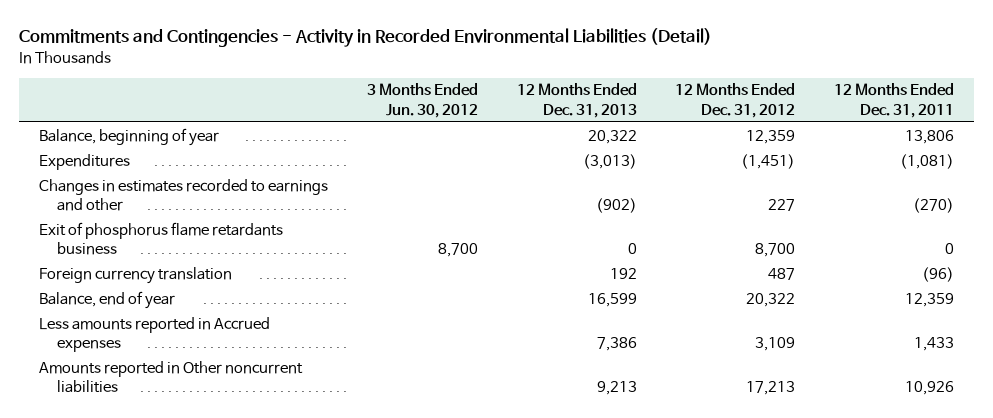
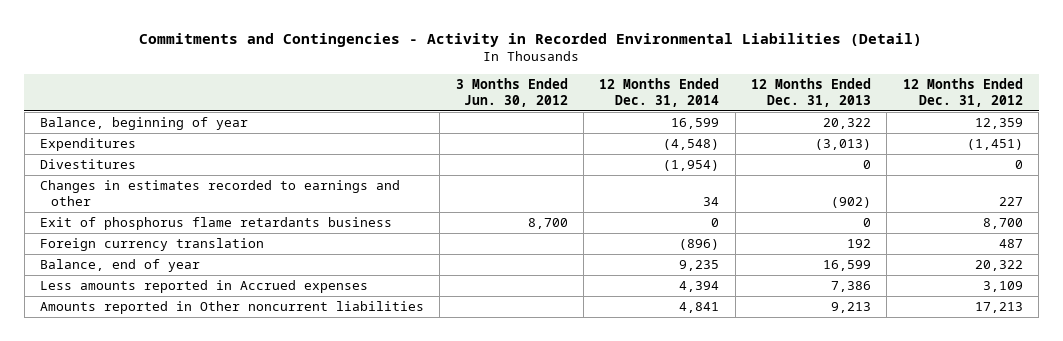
- | 3 Months Ended Jun. 30, 2012 | 12 Months Ended Dec. 31, 2013 | 12 Months Ended Dec. 31, 2012 | 12 Months Ended Dec. 31, 2011
+ | 3 Months Ended Jun. 30, 2012 | 12 Months Ended Dec. 31, 2014 | 12 Months Ended Dec. 31, 2013 | 12 Months Ended Dec. 31, 2012
+ Divestitures | | (1,954) | 0 | 0

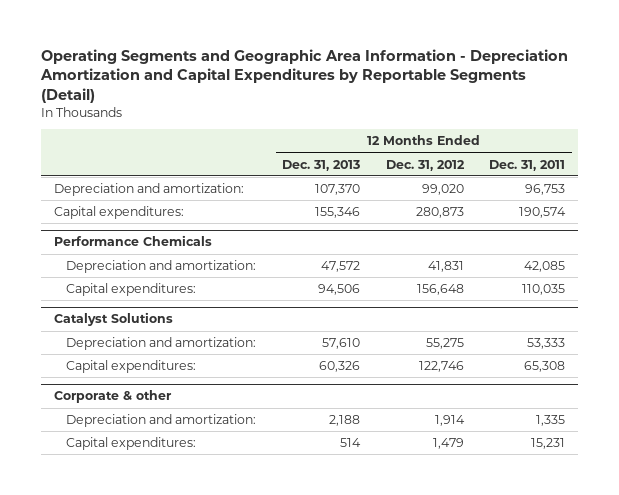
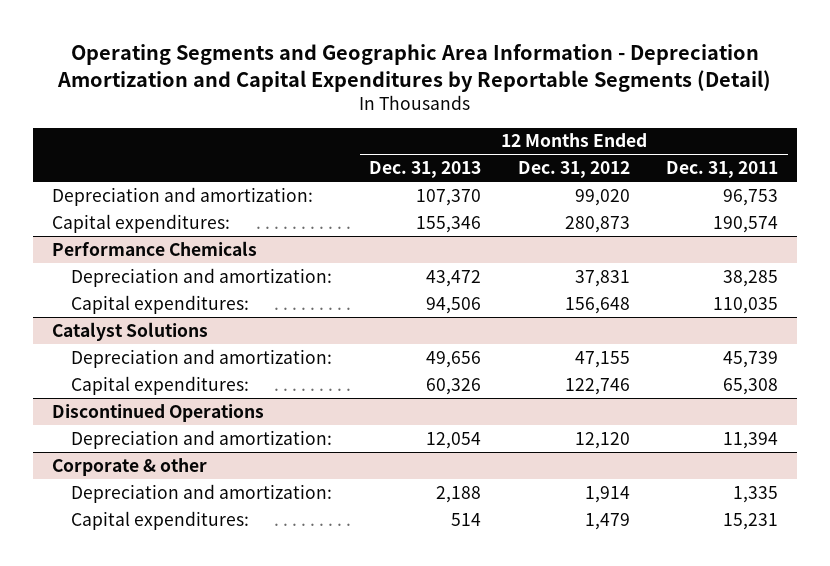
@ Performance Chemicals
- Depreciation and amortization: | 47,572 | 41,831 | 42,085
+ Depreciation and amortization: | 43,472 | 37,831 | 38,285
@ Catalyst Solutions
- Depreciation and amortization: | 57,610 | 55,275 | 53,333
+ Depreciation and amortization: | 49,656 | 47,155 | 45,739
+ Discontinued Operations
+ Depreciation and amortization: | 12,054 | 12,120 | 11,394

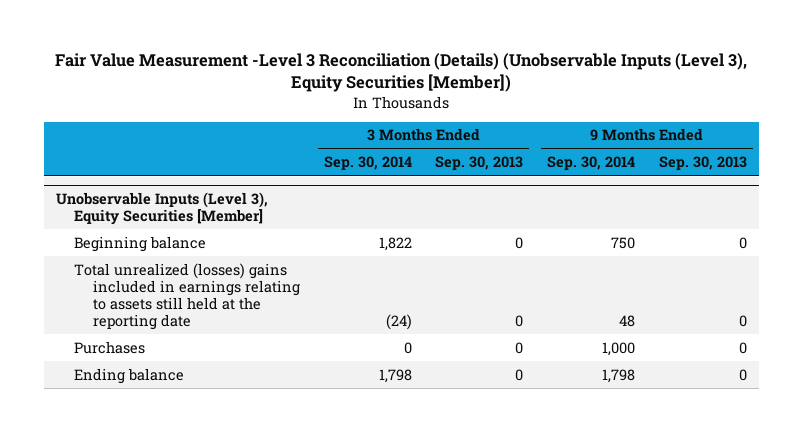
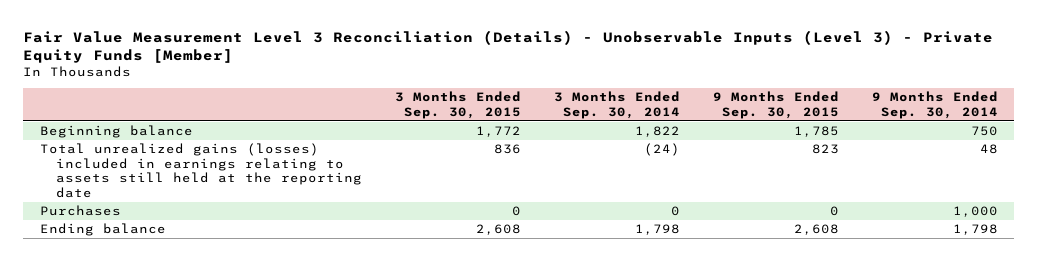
- Fair Value Measurement -Level 3 Reconciliation (Details) (Unobservable Inputs (Level 3), Equity Securities [Member])
+ Fair Value Measurement Level 3 Reconciliation (Details) - Unobservable Inputs (Level 3) - Private Equity Funds [Member]
- | 3 Months Ended Sep. 30, 2014 | 3 Months Ended Sep. 30, 2013 | 9 Months Ended Sep. 30, 2014 | 9 Months Ended Sep. 30, 2013
+ | 3 Months Ended Sep. 30, 2015 | 3 Months Ended Sep. 30, 2014 | 9 Months Ended Sep. 30, 2015 | 9 Months Ended Sep. 30, 2014
- Unobservable Inputs (Level 3), Equity Securities [Member]
- Total unrealized (losses) gains included in earnings relating to assets still held at the reporting date | (24) | 0 | 48 | 0
+ Total unrealized gains (losses) included in earnings relating to assets still held at the reporting date | 836 | (24) | 823 | 48

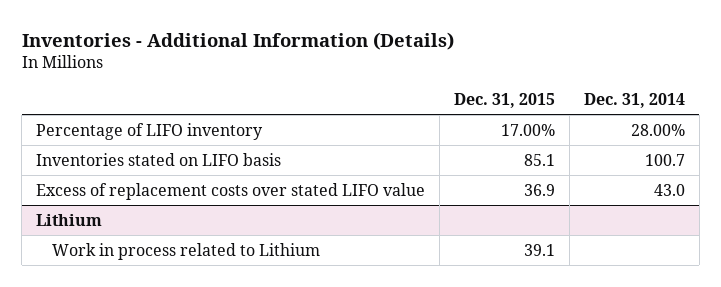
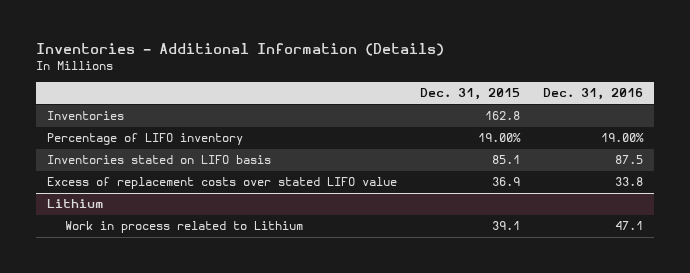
- | Dec. 31, 2015 | Dec. 31, 2014
+ | Dec. 31, 2015 | Dec. 31, 2016
- Percentage of LIFO inventory | 17.00% | 28.00%
+ Inventories | 162.8 |
+ Percentage of LIFO inventory | 19.00% | 19.00%

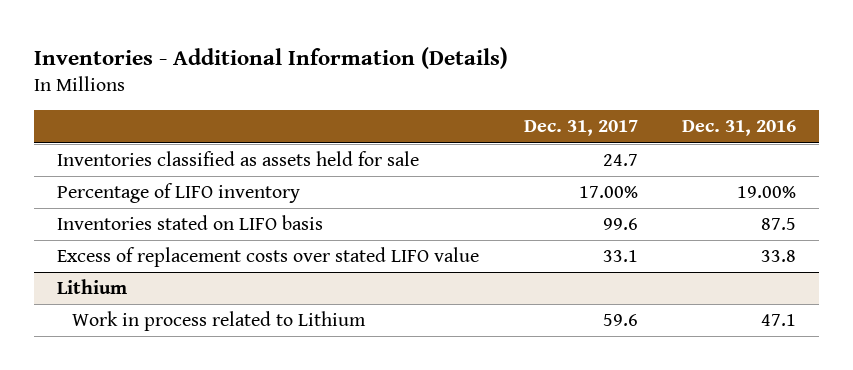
- | Dec. 31, 2015 | Dec. 31, 2016
+ | Dec. 31, 2017 | Dec. 31, 2016
- Inventories | 162.8 |
+ Inventories classified as assets held for sale | 24.7 |

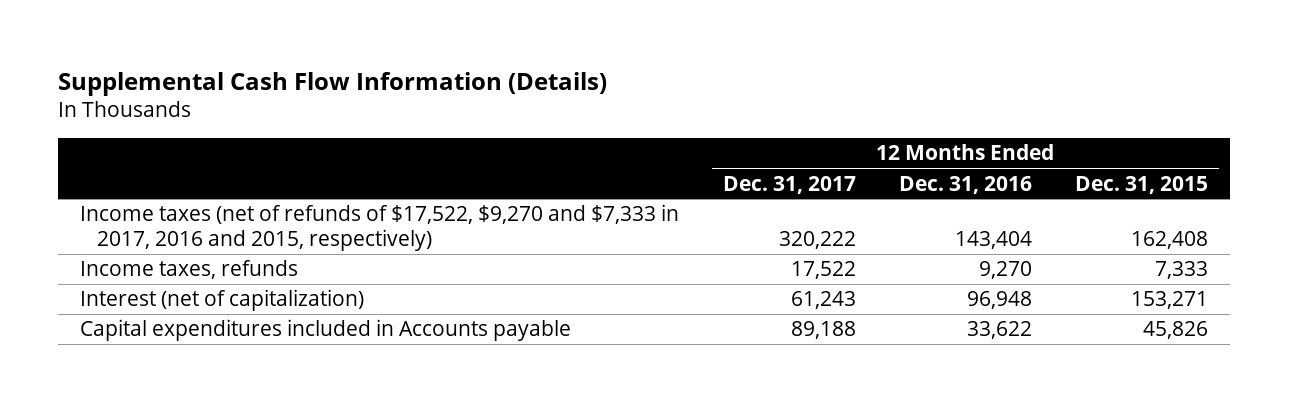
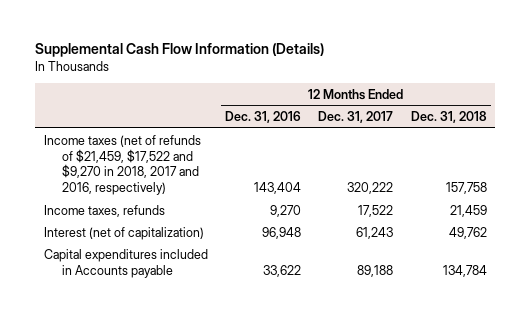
- | 12 Months Ended Dec. 31, 2017 | 12 Months Ended Dec. 31, 2016 | 12 Months Ended Dec. 31, 2015
+ | 12 Months Ended Dec. 31, 2016 | 12 Months Ended Dec. 31, 2017 | 12 Months Ended Dec. 31, 2018
- Income taxes (net of refunds of $17,522, $9,270 and $7,333 in 2017, 2016 and 2015, respectively) | 320,222 | 143,404 | 162,408
+ Income taxes (net of refunds of $21,459, $17,522 and $9,270 in 2018, 2017 and 2016, respectively) | 143,404 | 320,222 | 157,758

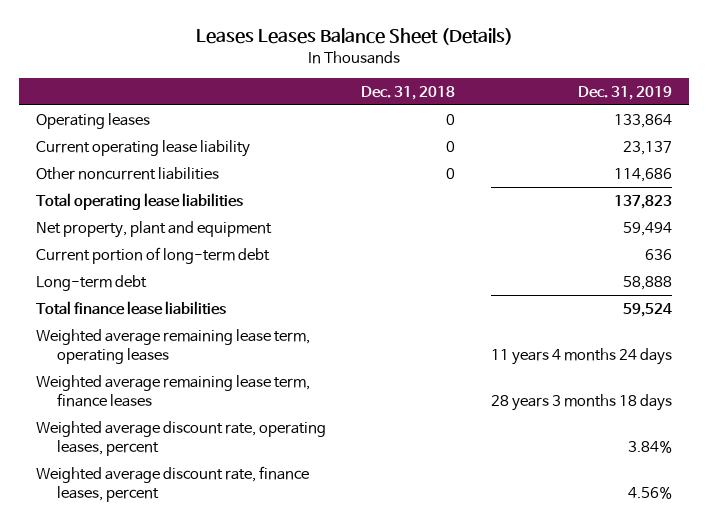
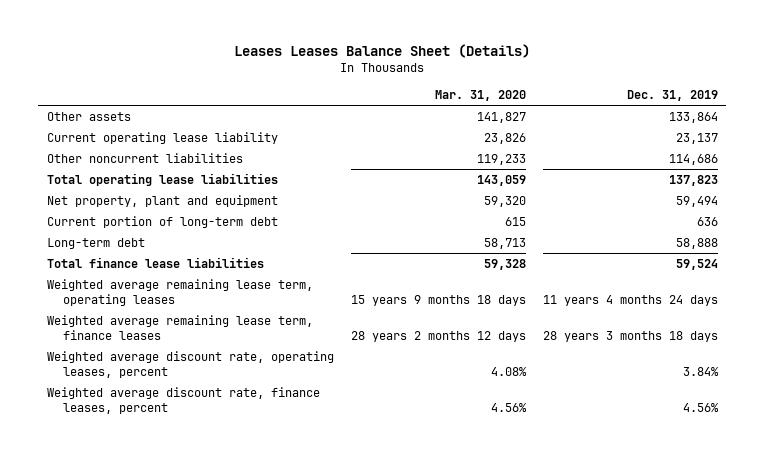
- | Dec. 31, 2018 | Dec. 31, 2019
+ | Mar. 31, 2020 | Dec. 31, 2019
- Operating leases | 0 | 133,864
+ Other assets | 141,827 | 133,864

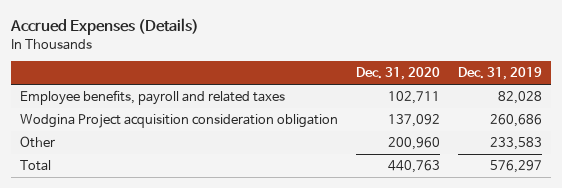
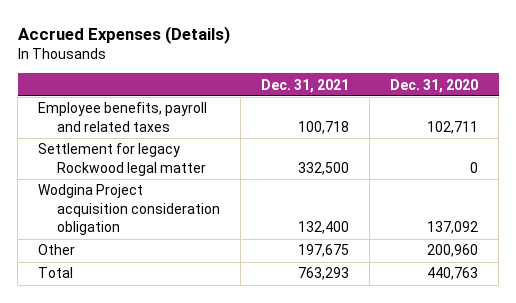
- | Dec. 31, 2020 | Dec. 31, 2019
+ | Dec. 31, 2021 | Dec. 31, 2020
+ Settlement for legacy Rockwood legal matter | 332,500 | 0

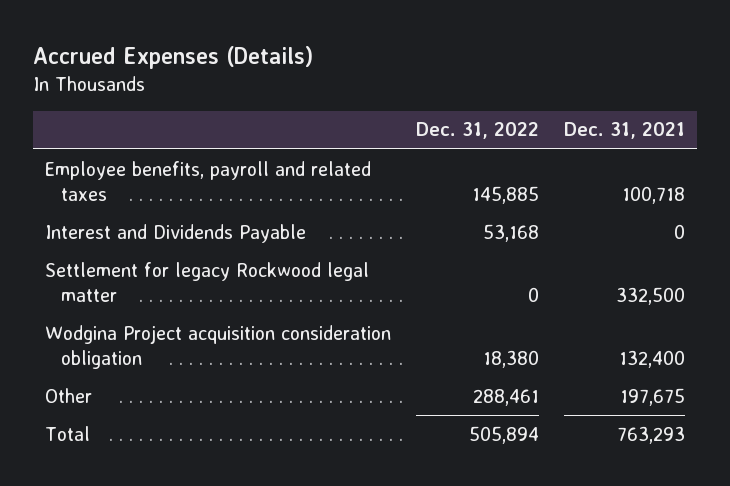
- | Dec. 31, 2021 | Dec. 31, 2020
+ | Dec. 31, 2022 | Dec. 31, 2021
+ Interest and Dividends Payable | 53,168 | 0

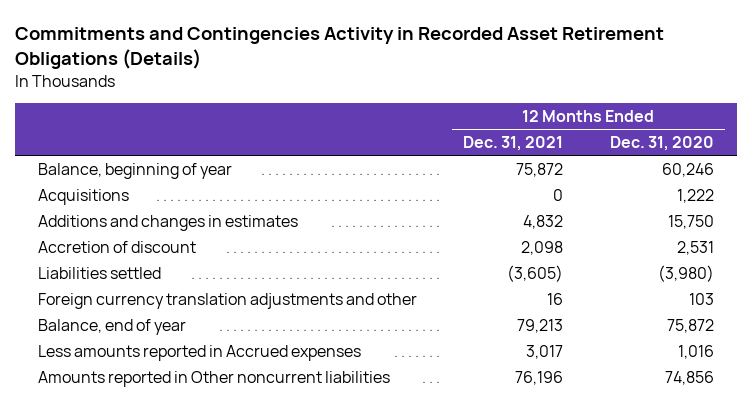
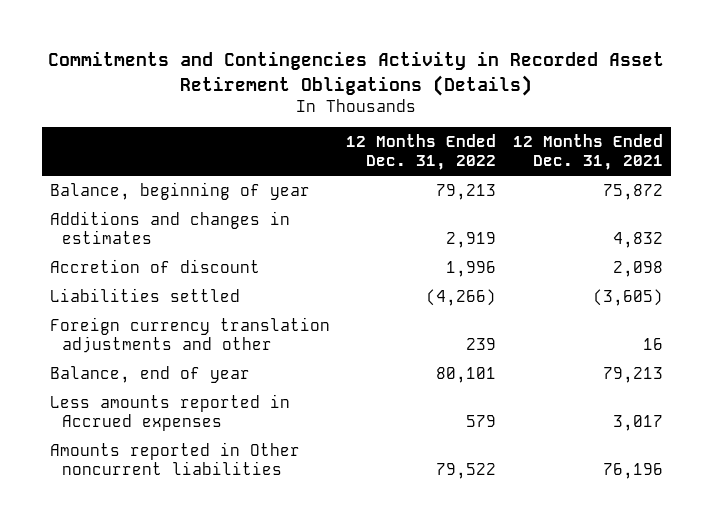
- | 12 Months Ended Dec. 31, 2021 | 12 Months Ended Dec. 31, 2020
+ | 12 Months Ended Dec. 31, 2022 | 12 Months Ended Dec. 31, 2021
- Acquisitions | 0 | 1,222

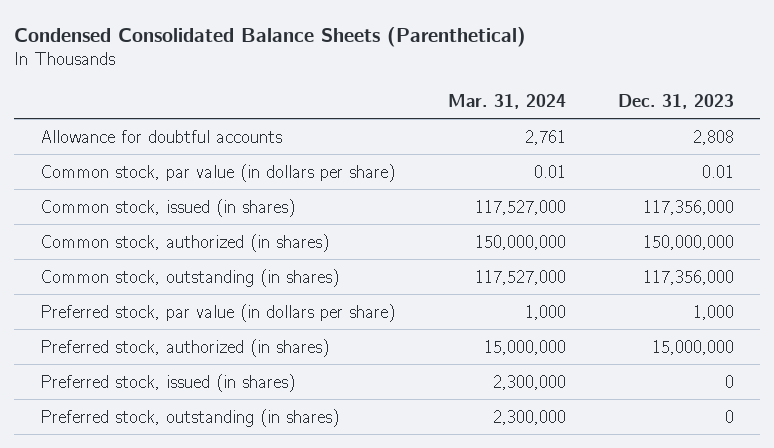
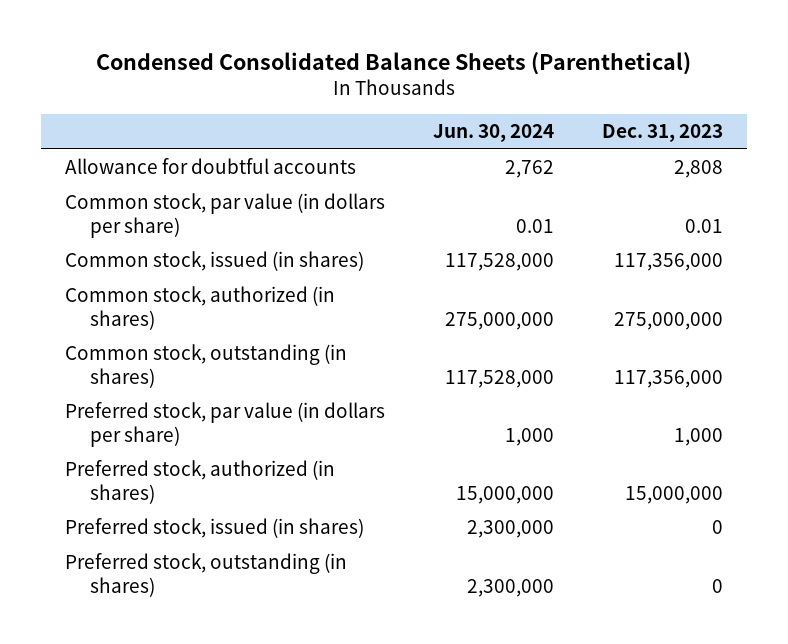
- | Mar. 31, 2024 | Dec. 31, 2023
+ | Jun. 30, 2024 | Dec. 31, 2023
- Common stock, authorized (in shares) | 150,000,000 | 150,000,000
+ Common stock, authorized (in shares) | 275,000,000 | 275,000,000

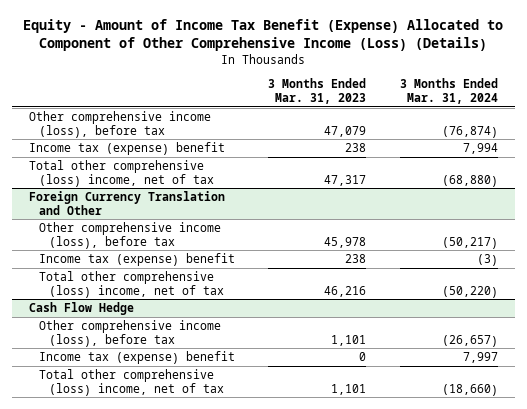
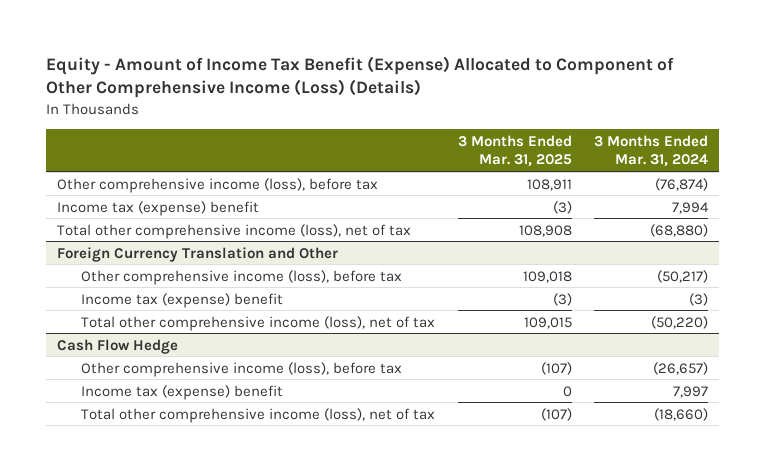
- | 3 Months Ended Mar. 31, 2023 | 3 Months Ended Mar. 31, 2024
+ | 3 Months Ended Mar. 31, 2025 | 3 Months Ended Mar. 31, 2024
- Total other comprehensive (loss) income, net of tax | 47,317 | (68,880)
+ Total other comprehensive income (loss), net of tax | 108,908 | (68,880)
@ Foreign Currency Translation and Other
- Total other comprehensive (loss) income, net of tax | 46,216 | (50,220)
+ Total other comprehensive income (loss), net of tax | 109,015 | (50,220)
@ Cash Flow Hedge
- Total other comprehensive (loss) income, net of tax | 1,101 | (18,660)
+ Total other comprehensive income (loss), net of tax | (107) | (18,660)

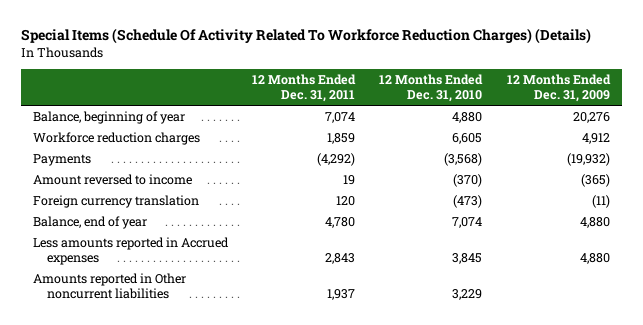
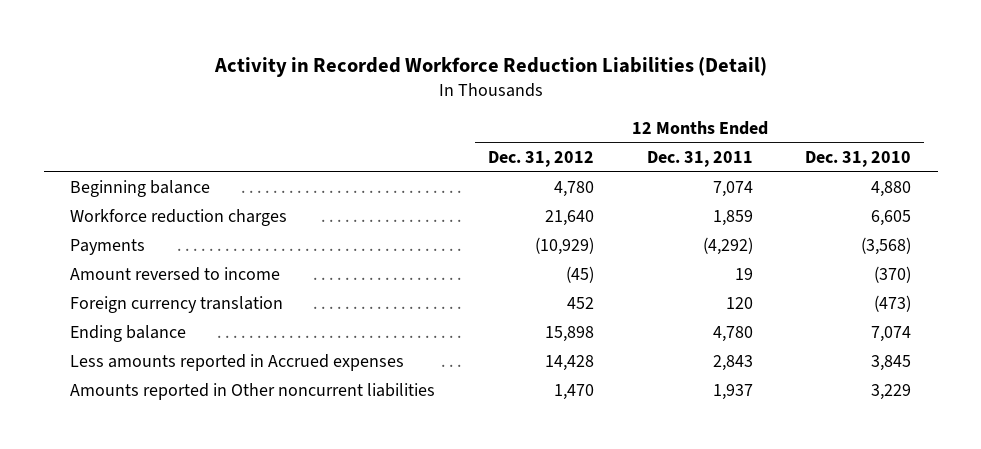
- Special Items (Schedule Of Activity Related To Workforce Reduction Charges) (Details)
+ Activity in Recorded Workforce Reduction Liabilities (Detail)
- | 12 Months Ended Dec. 31, 2011 | 12 Months Ended Dec. 31, 2010 | 12 Months Ended Dec. 31, 2009
+ | 12 Months Ended Dec. 31, 2012 | 12 Months Ended Dec. 31, 2011 | 12 Months Ended Dec. 31, 2010
- Balance, beginning of year | 7,074 | 4,880 | 20,276
+ Beginning balance | 4,780 | 7,074 | 4,880
- Balance, end of year | 4,780 | 7,074 | 4,880
+ Ending balance | 15,898 | 4,780 | 7,074

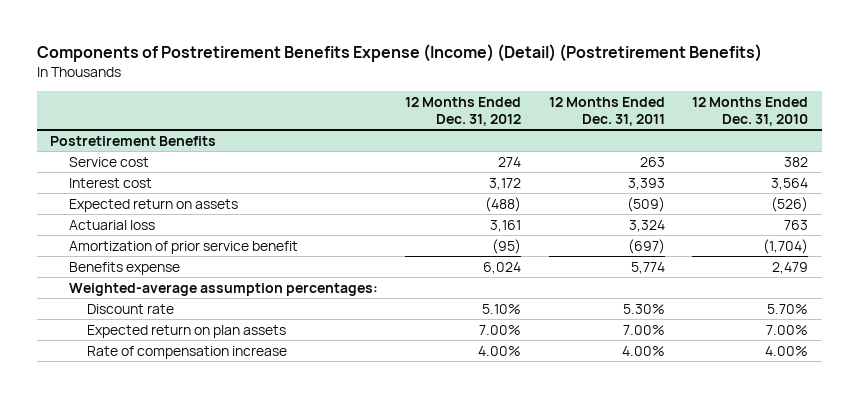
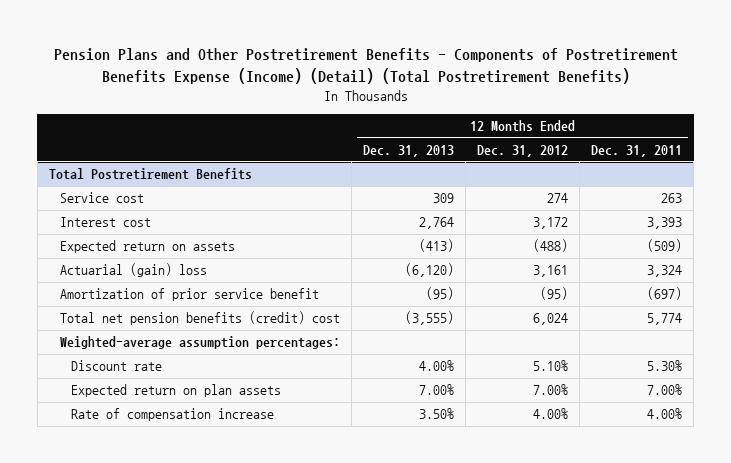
- Components of Postretirement Benefits Expense (Income) (Detail) (Postretirement Benefits)
+ Pension Plans and Other Postretirement Benefits - Components of Postretirement Benefits Expense (Income) (Detail) (Total Postretirement Benefits)
- | 12 Months Ended Dec. 31, 2012 | 12 Months Ended Dec. 31, 2011 | 12 Months Ended Dec. 31, 2010
+ | 12 Months Ended Dec. 31, 2013 | 12 Months Ended Dec. 31, 2012 | 12 Months Ended Dec. 31, 2011
- Postretirement Benefits
+ Total Postretirement Benefits
- Actuarial loss | 3,161 | 3,324 | 763
+ Actuarial (gain) loss | (6,120) | 3,161 | 3,324
- Benefits expense | 6,024 | 5,774 | 2,479
+ Total net pension benefits (credit) cost | (3,555) | 6,024 | 5,774

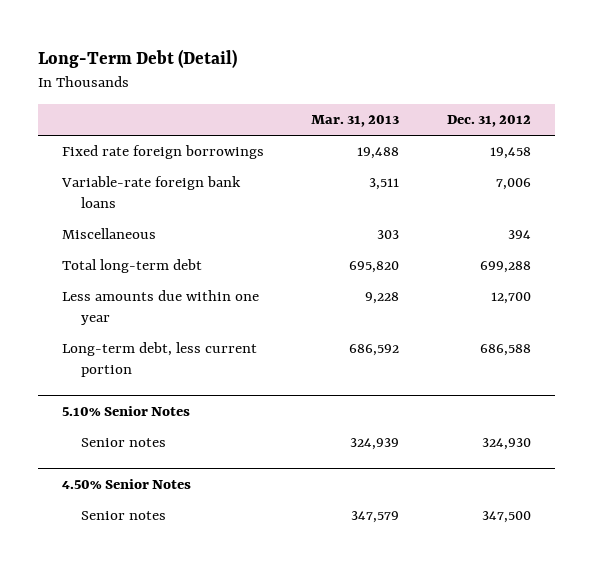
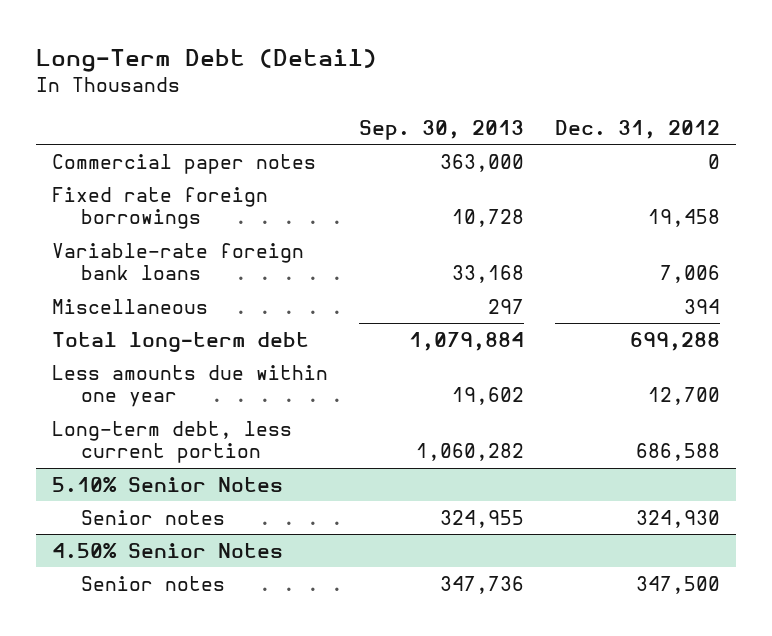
- | Mar. 31, 2013 | Dec. 31, 2012
+ | Sep. 30, 2013 | Dec. 31, 2012
+ Commercial paper notes | 363,000 | 0

